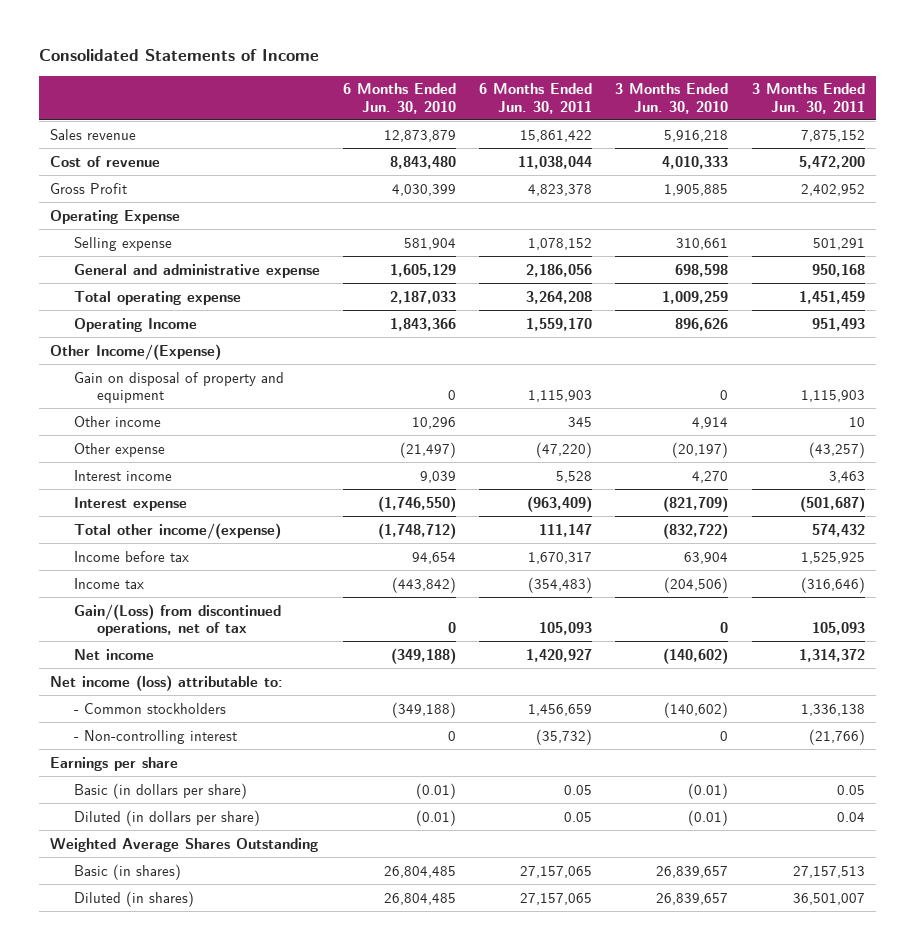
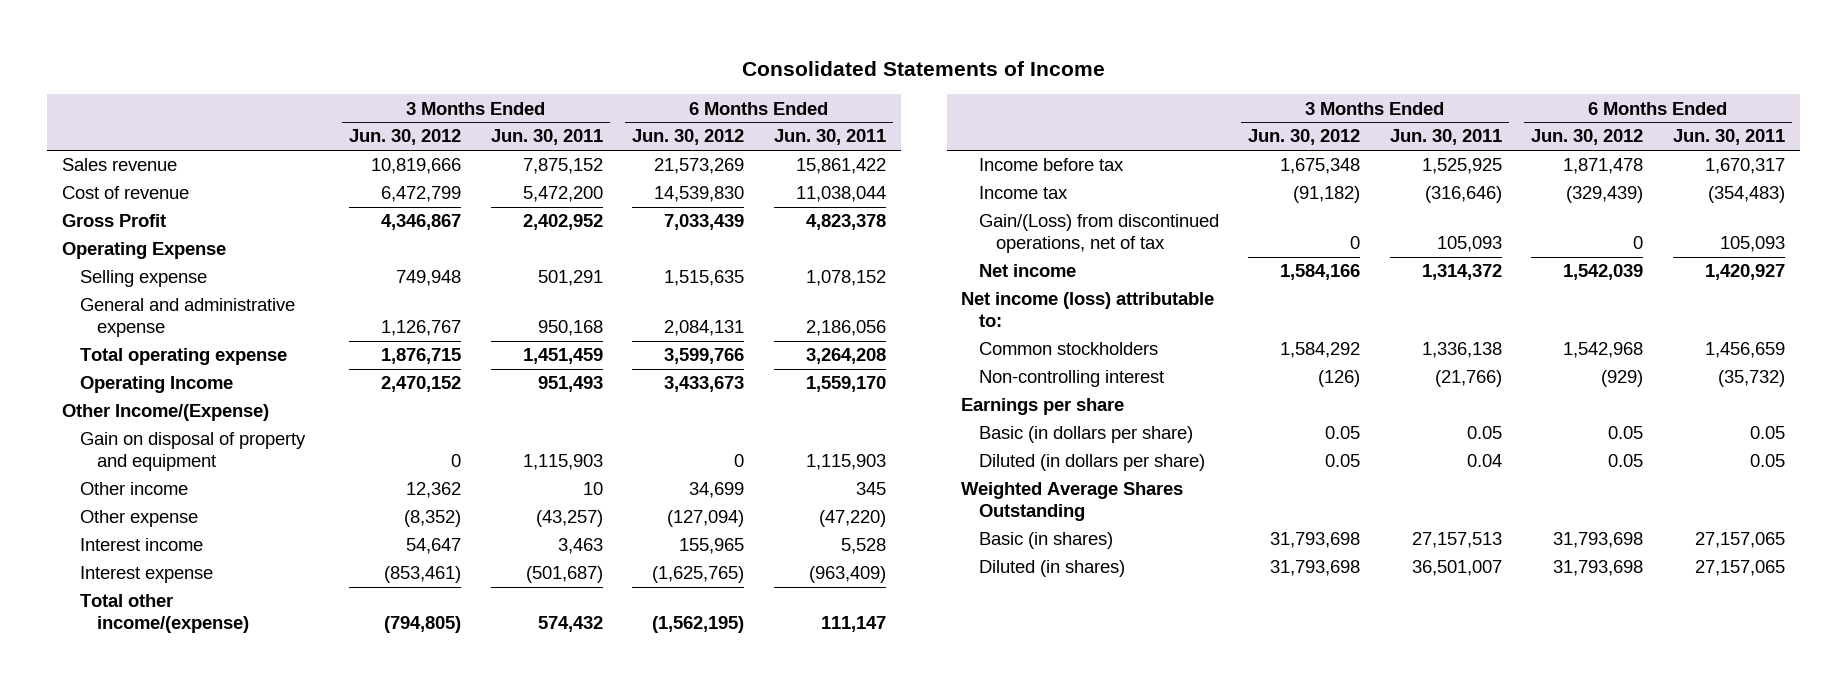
- | 6 Months Ended Jun. 30, 2010 | 6 Months Ended Jun. 30, 2011 | 3 Months Ended Jun. 30, 2010 | 3 Months Ended Jun. 30, 2011
+ | 3 Months Ended Jun. 30, 2012 | 3 Months Ended Jun. 30, 2011 | 6 Months Ended Jun. 30, 2012 | 6 Months Ended Jun. 30, 2011
- - Common stockholders | (349,188) | 1,456,659 | (140,602) | 1,336,138
- - Non-controlling interest | 0 | (35,732) | 0 | (21,766)
+ Common stockholders | 1,584,292 | 1,336,138 | 1,542,968 | 1,456,659
+ Non-controlling interest | (126) | (21,766) | (929) | (35,732)

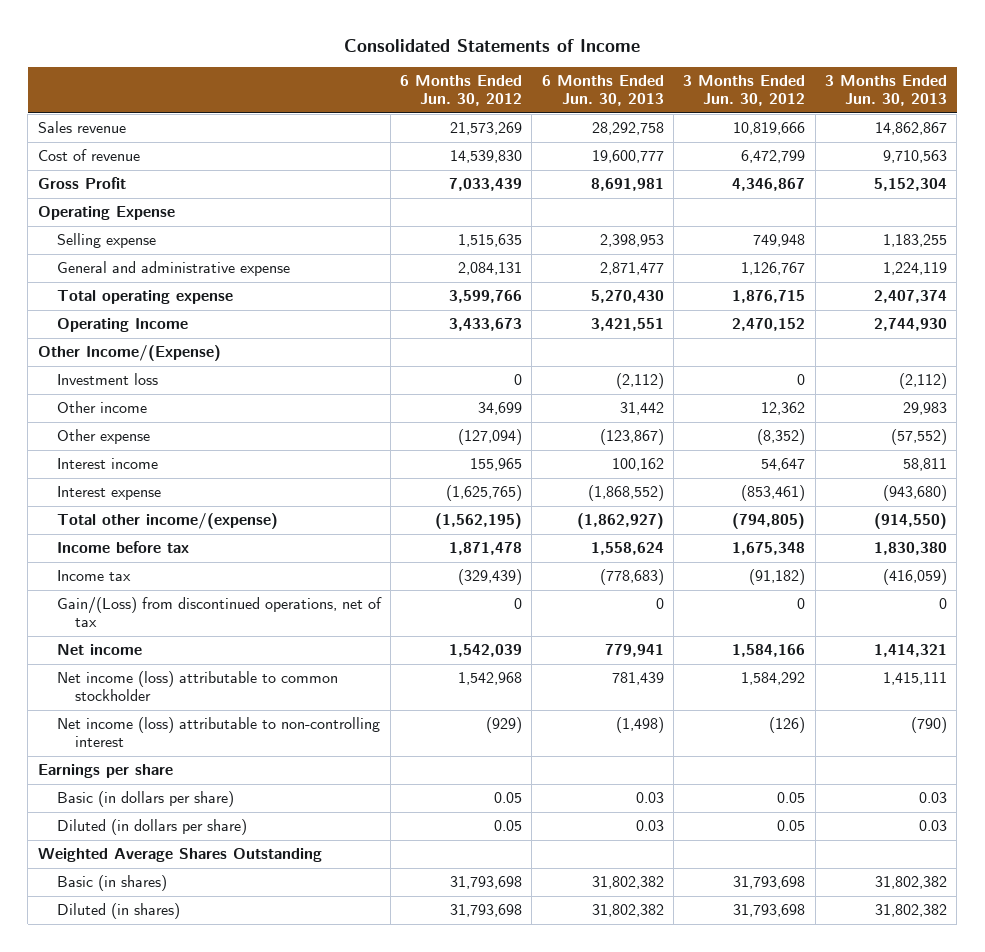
- | 3 Months Ended Jun. 30, 2012 | 3 Months Ended Jun. 30, 2011 | 6 Months Ended Jun. 30, 2012 | 6 Months Ended Jun. 30, 2011
+ | 6 Months Ended Jun. 30, 2012 | 6 Months Ended Jun. 30, 2013 | 3 Months Ended Jun. 30, 2012 | 3 Months Ended Jun. 30, 2013
- Gain on disposal of property and equipment | 0 | 1,115,903 | 0 | 1,115,903
+ Investment loss | 0 | (2,112) | 0 | (2,112)
- Net income (loss) attributable to:
- Common stockholders | 1,584,292 | 1,336,138 | 1,542,968 | 1,456,659
- Non-controlling interest | (126) | (21,766) | (929) | (35,732)
+ Net income (loss) attributable to common stockholder | 1,542,968 | 781,439 | 1,584,292 | 1,415,111
+ Net income (loss) attributable to non-controlling interest | (929) | (1,498) | (126) | (790)

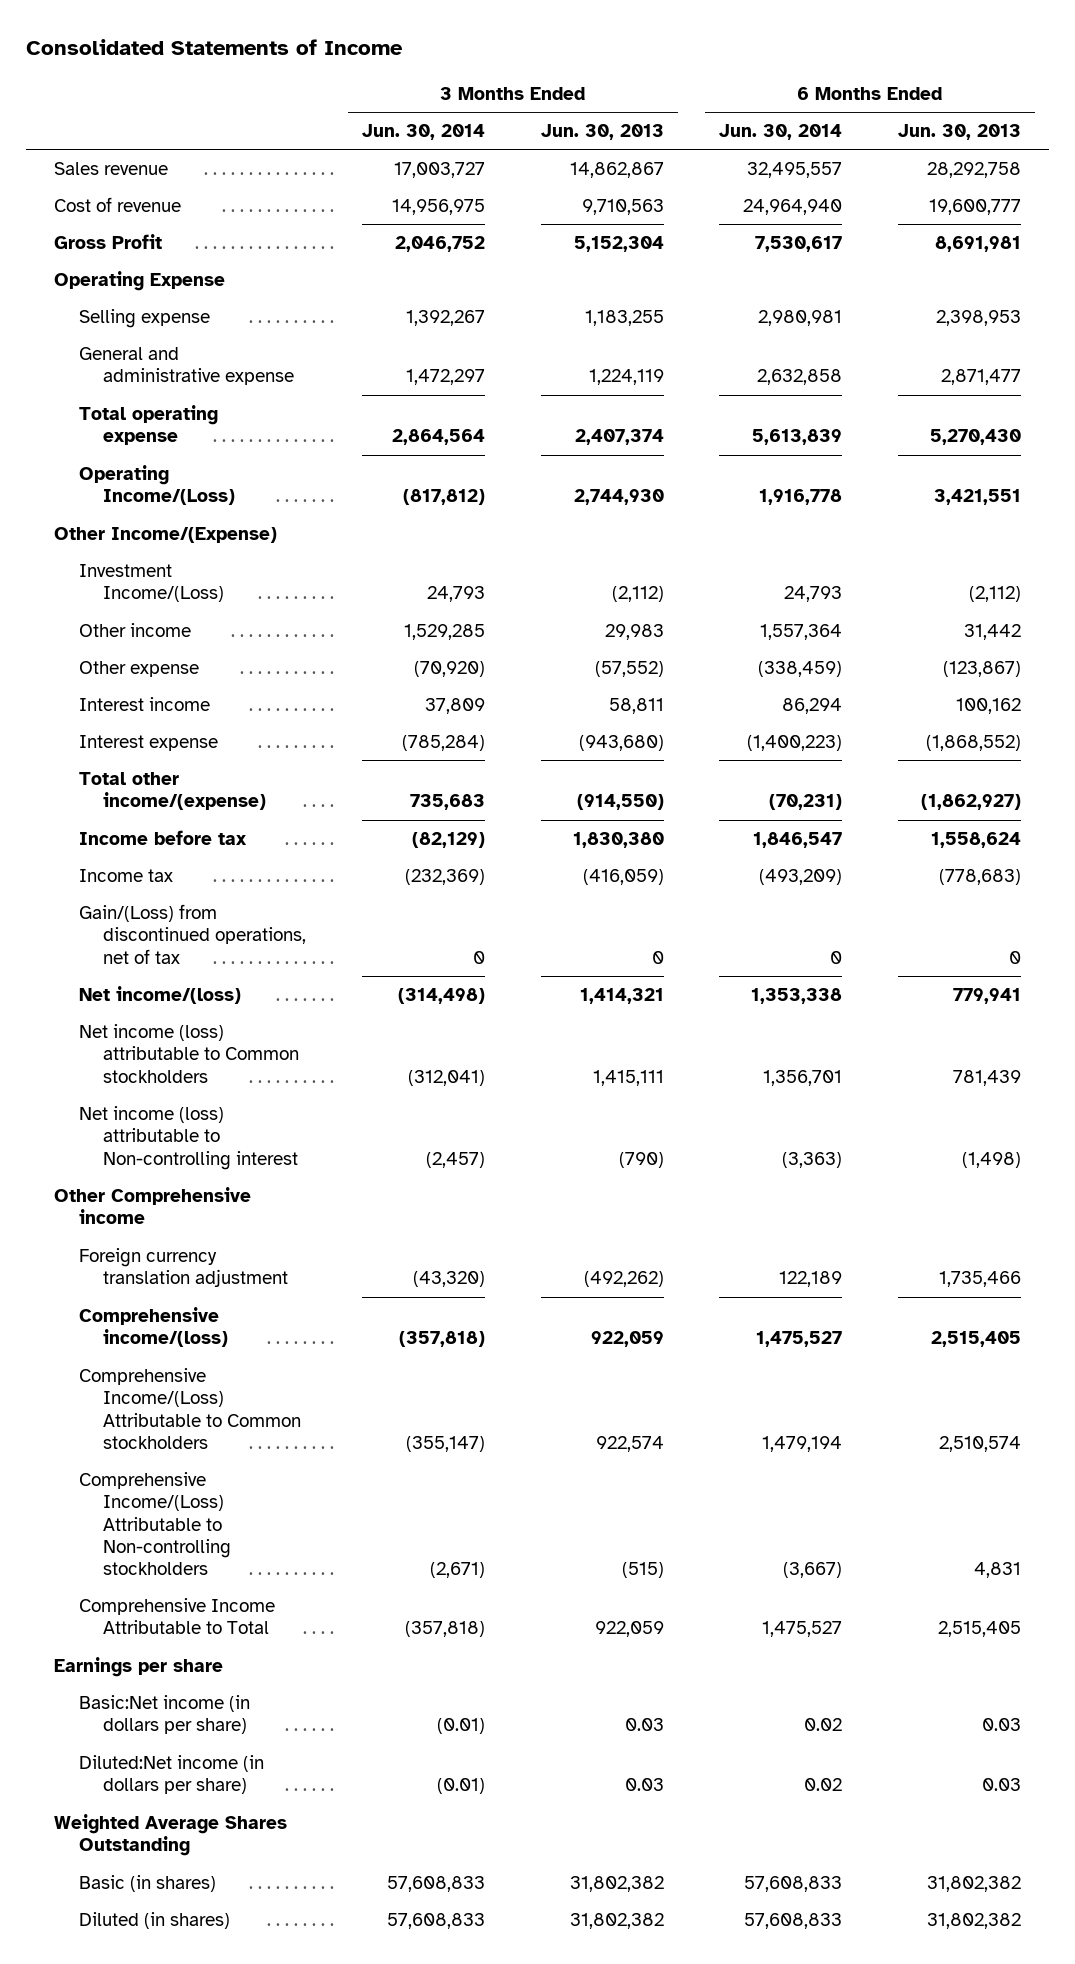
- | 6 Months Ended Jun. 30, 2012 | 6 Months Ended Jun. 30, 2013 | 3 Months Ended Jun. 30, 2012 | 3 Months Ended Jun. 30, 2013
+ | 3 Months Ended Jun. 30, 2014 | 3 Months Ended Jun. 30, 2013 | 6 Months Ended Jun. 30, 2014 | 6 Months Ended Jun. 30, 2013
- Operating Income | 3,433,673 | 3,421,551 | 2,470,152 | 2,744,930
+ Operating Income/(Loss) | (817,812) | 2,744,930 | 1,916,778 | 3,421,551
- Investment loss | 0 | (2,112) | 0 | (2,112)
+ Investment Income/(Loss) | 24,793 | (2,112) | 24,793 | (2,112)
- Net income | 1,542,039 | 779,941 | 1,584,166 | 1,414,321
- Net income (loss) attributable to common stockholder | 1,542,968 | 781,439 | 1,584,292 | 1,415,111
- Net income (loss) attributable to non-controlling interest | (929) | (1,498) | (126) | (790)
+ Net income/(loss) | (314,498) | 1,414,321 | 1,353,338 | 779,941
+ Net income (loss) attributable to Common stockholders | (312,041) | 1,415,111 | 1,356,701 | 781,439
+ Net income (loss) attributable to Non-controlling interest | (2,457) | (790) | (3,363) | (1,498)
+ Other Comprehensive income
+ Foreign currency translation adjustment | (43,320) | (492,262) | 122,189 | 1,735,466
+ Comprehensive income/(loss) | (357,818) | 922,059 | 1,475,527 | 2,515,405
+ Comprehensive Income/(Loss) Attributable to Common stockholders | (355,147) | 922,574 | 1,479,194 | 2,510,574
+ Comprehensive Income/(Loss) Attributable to Non-controlling stockholders | (2,671) | (515) | (3,667) | 4,831
+ Comprehensive Income Attributable to Total | (357,818) | 922,059 | 1,475,527 | 2,515,405
- Basic (in dollars per share) | 0.05 | 0.03 | 0.05 | 0.03
- Diluted (in dollars per share) | 0.05 | 0.03 | 0.05 | 0.03
+ Basic:Net income (in dollars per share) | (0.01) | 0.03 | 0.02 | 0.03
+ Diluted:Net income (in dollars per share) | (0.01) | 0.03 | 0.02 | 0.03

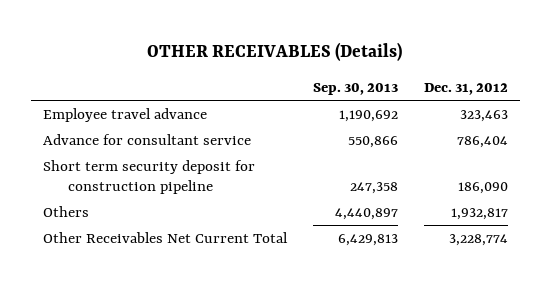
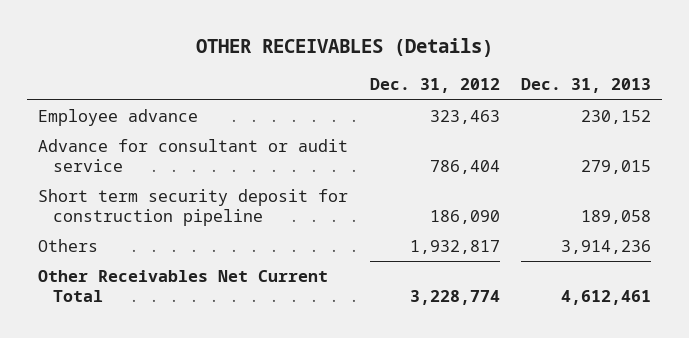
- | Sep. 30, 2013 | Dec. 31, 2012
+ | Dec. 31, 2012 | Dec. 31, 2013
- Employee travel advance | 1,190,692 | 323,463
- Advance for consultant service | 550,866 | 786,404
+ Employee advance | 323,463 | 230,152
+ Advance for consultant or audit service | 786,404 | 279,015

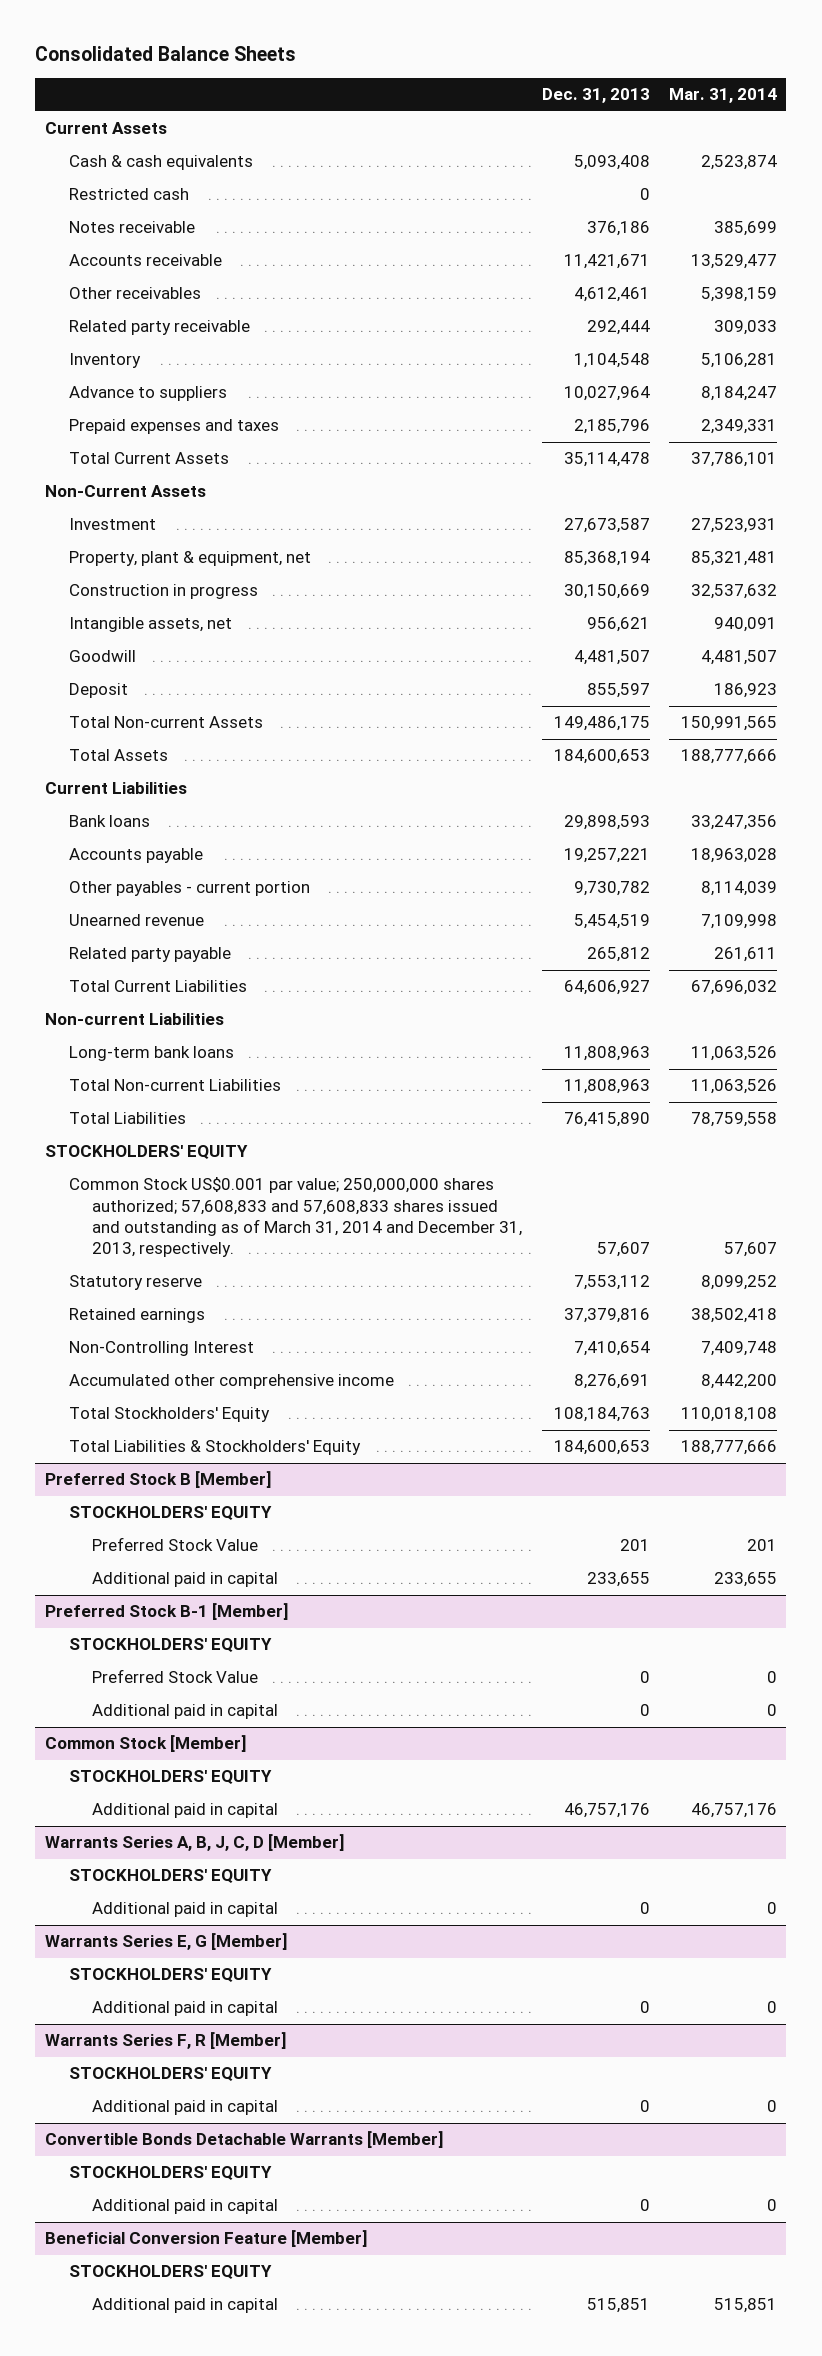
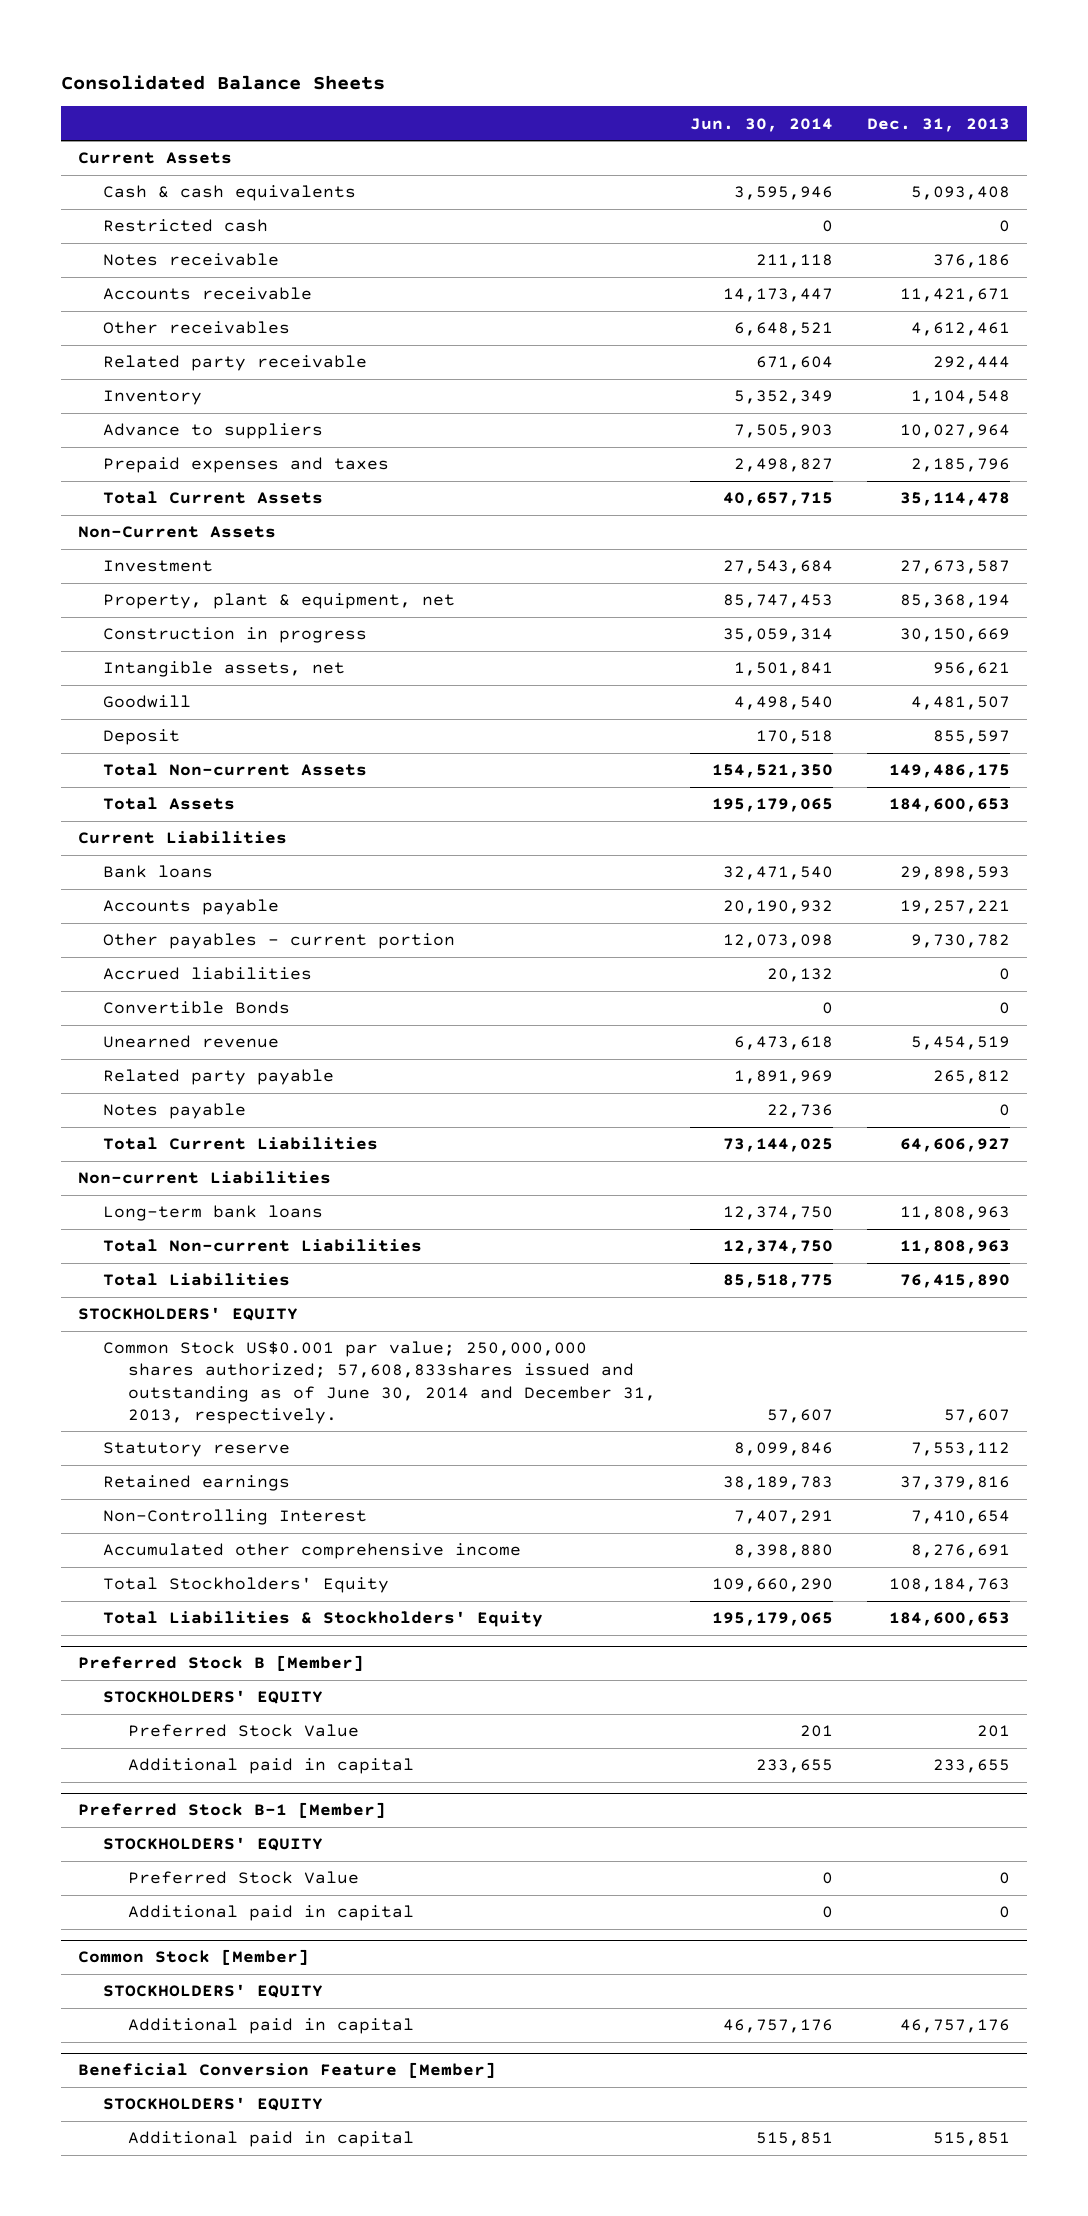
- | Dec. 31, 2013 | Mar. 31, 2014
+ | Jun. 30, 2014 | Dec. 31, 2013
+ Accrued liabilities | 20,132 | 0
+ Convertible Bonds | 0 | 0
+ Notes payable | 22,736 | 0
- Common Stock US$0.001 par value; 250,000,000 shares authorized; 57,608,833 and 57,608,833 shares issued and outstanding as of March 31, 2014 and December 31, 2013, respectively. | 57,607 | 57,607
+ Common Stock US$0.001 par value; 250,000,000 shares authorized; 57,608,833shares issued and outstanding as of June 30, 2014 and December 31, 2013, respectively. | 57,607 | 57,607
- Warrants Series A, B, J, C, D [Member]
- STOCKHOLDERS' EQUITY
- Additional paid in capital | 0 | 0
- Warrants Series E, G [Member]
- STOCKHOLDERS' EQUITY
- Additional paid in capital | 0 | 0
- Warrants Series F, R [Member]
- STOCKHOLDERS' EQUITY
- Additional paid in capital | 0 | 0
- Convertible Bonds Detachable Warrants [Member]
- STOCKHOLDERS' EQUITY
- Additional paid in capital | 0 | 0

